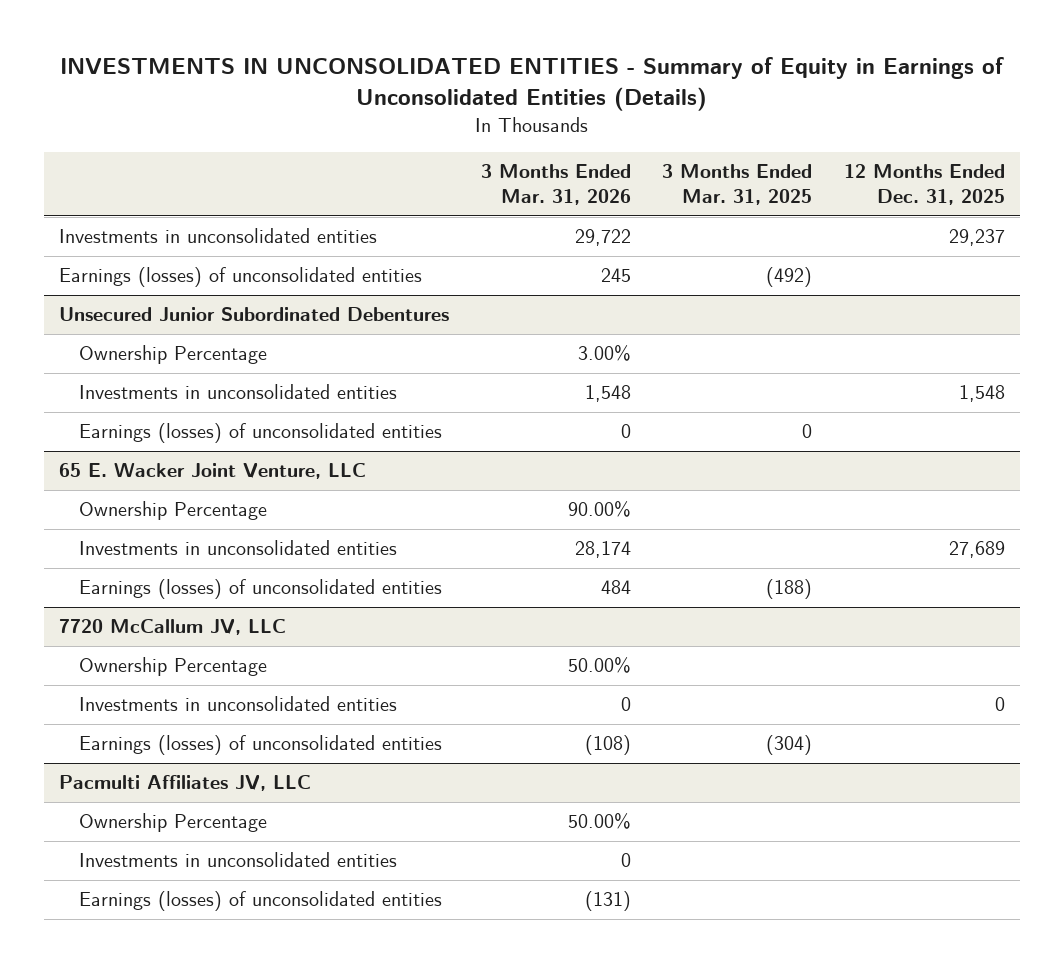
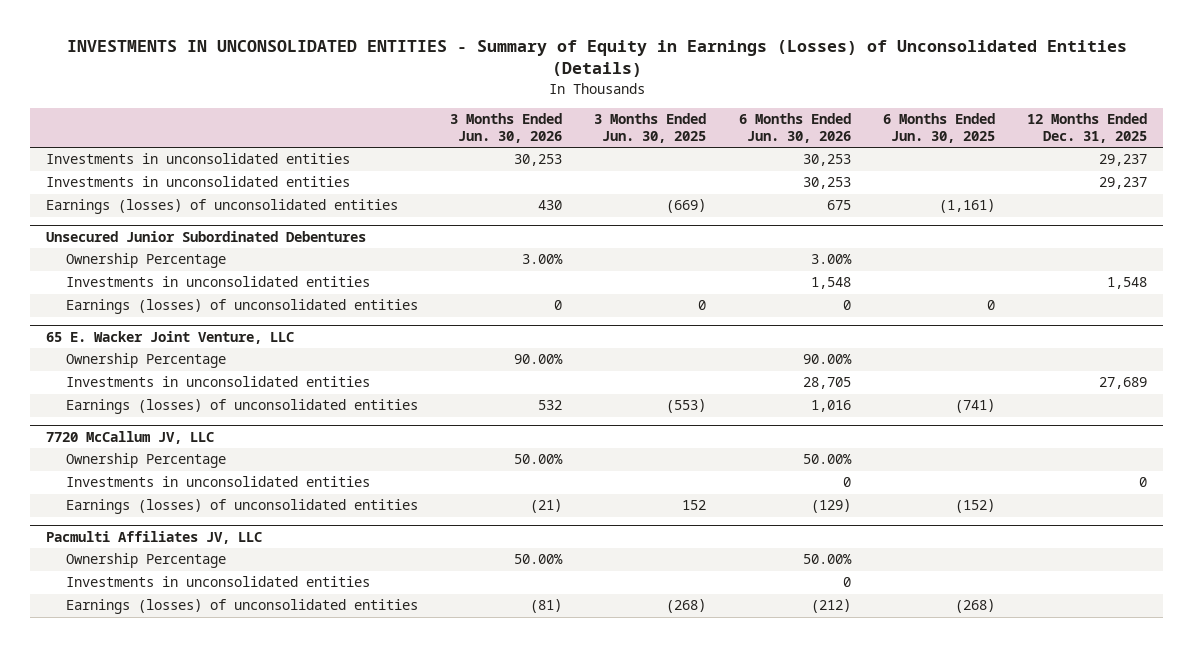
- INVESTMENTS IN UNCONSOLIDATED ENTITIES - Summary of Equity in Earnings of Unconsolidated Entities (Details)
+ INVESTMENTS IN UNCONSOLIDATED ENTITIES - Summary of Equity in Earnings (Losses) of Unconsolidated Entities (Details)
- | 3 Months Ended Mar. 31, 2026 | 3 Months Ended Mar. 31, 2025 | 12 Months Ended Dec. 31, 2025
+ | 3 Months Ended Jun. 30, 2026 | 3 Months Ended Jun. 30, 2025 | 6 Months Ended Jun. 30, 2026 | 6 Months Ended Jun. 30, 2025 | 12 Months Ended Dec. 31, 2025
+ Investments in unconsolidated entities | | | 30,253 | | 29,237

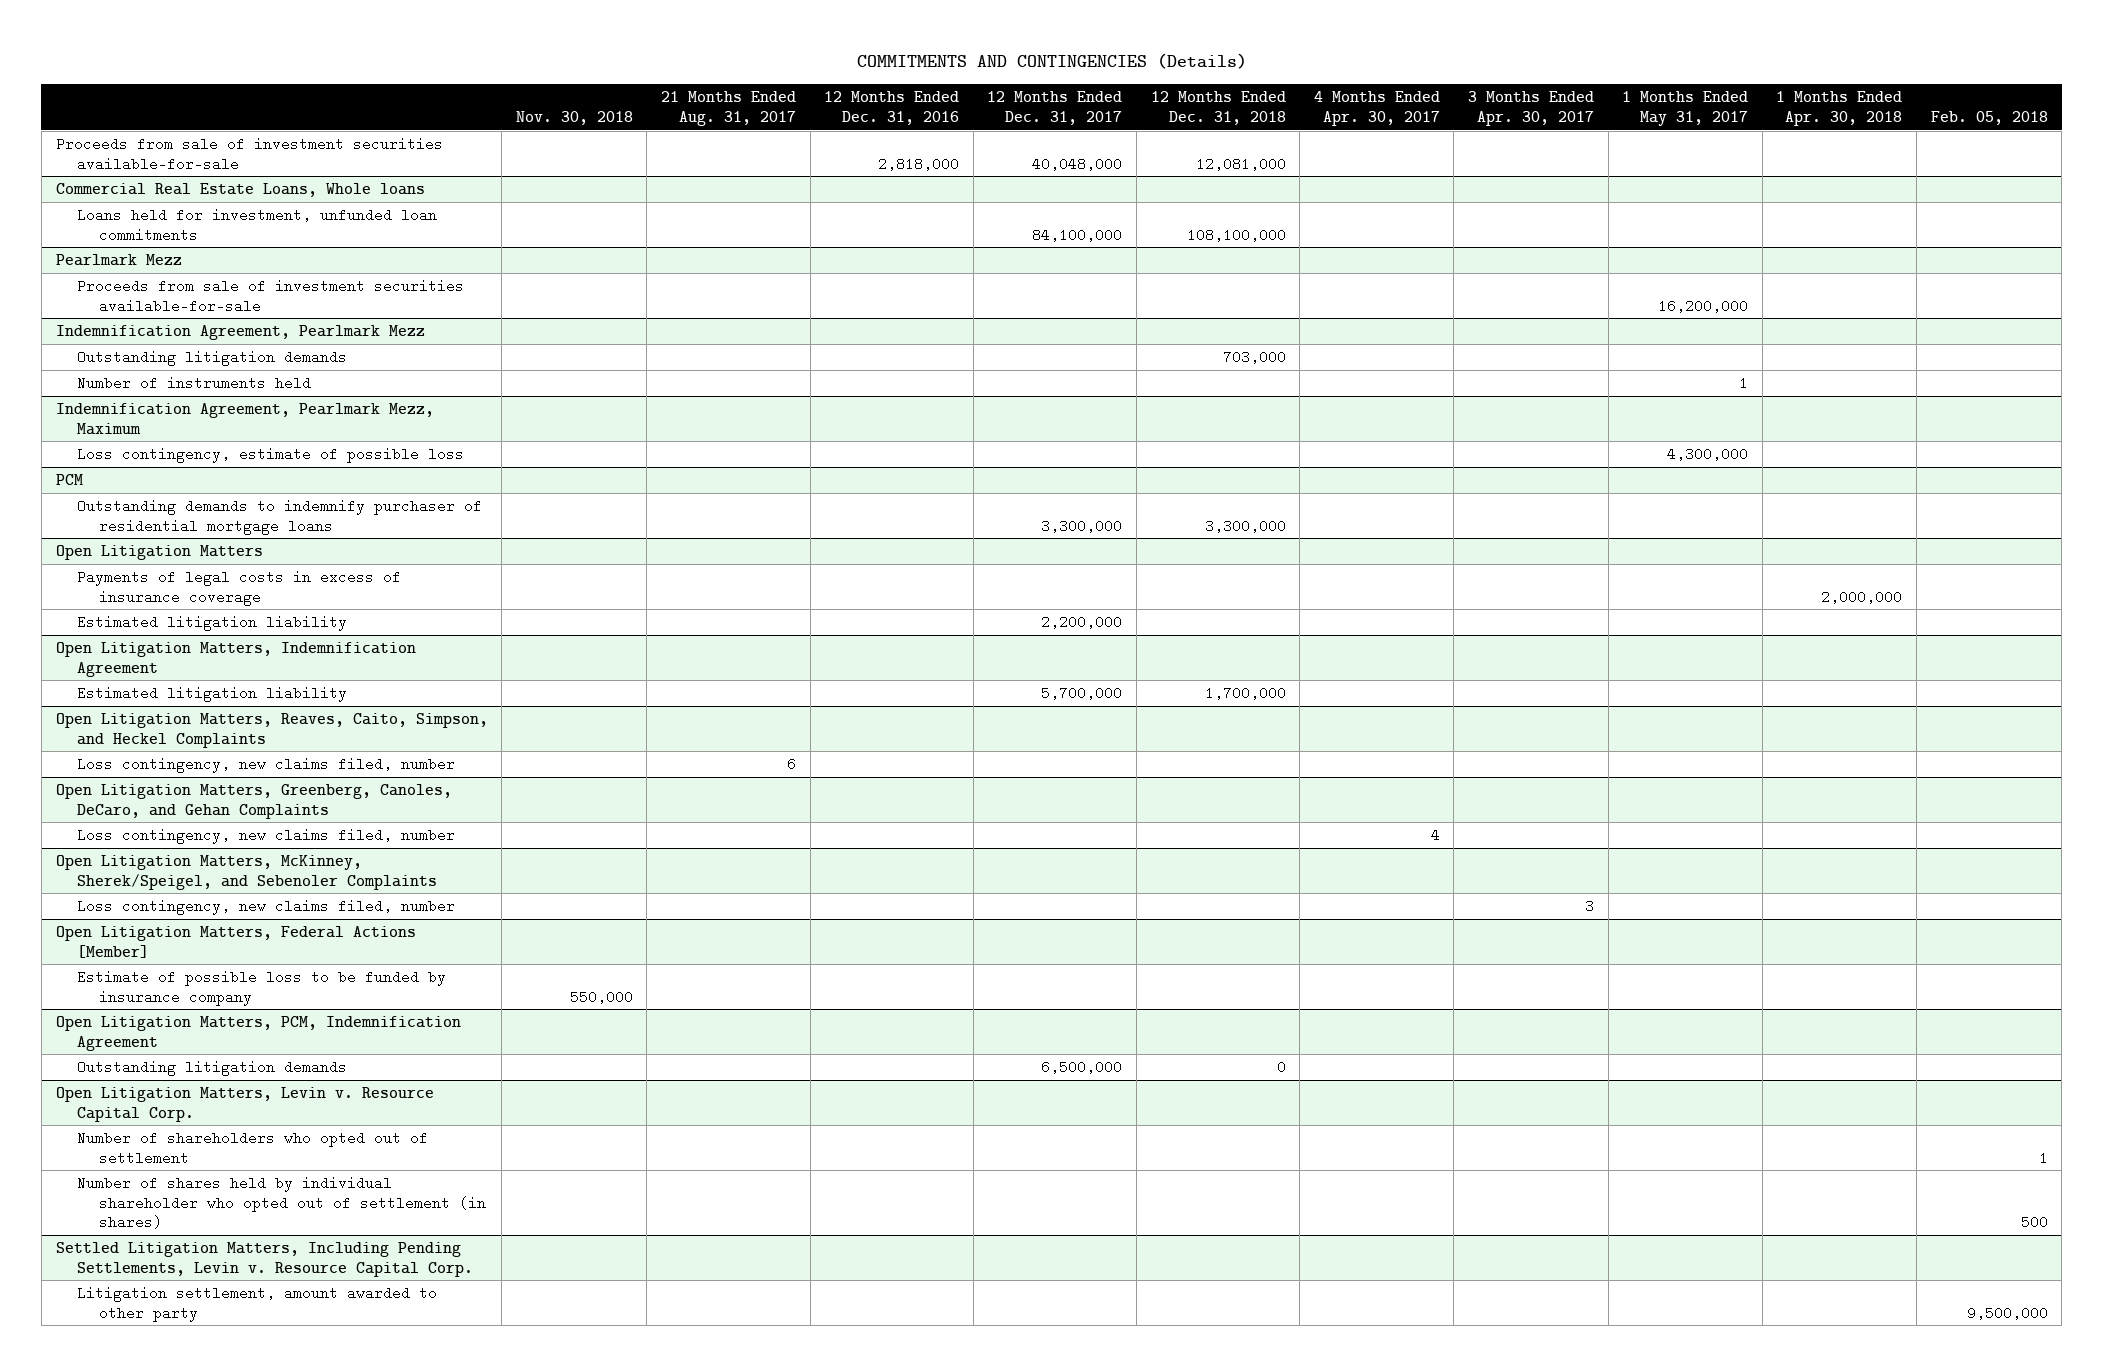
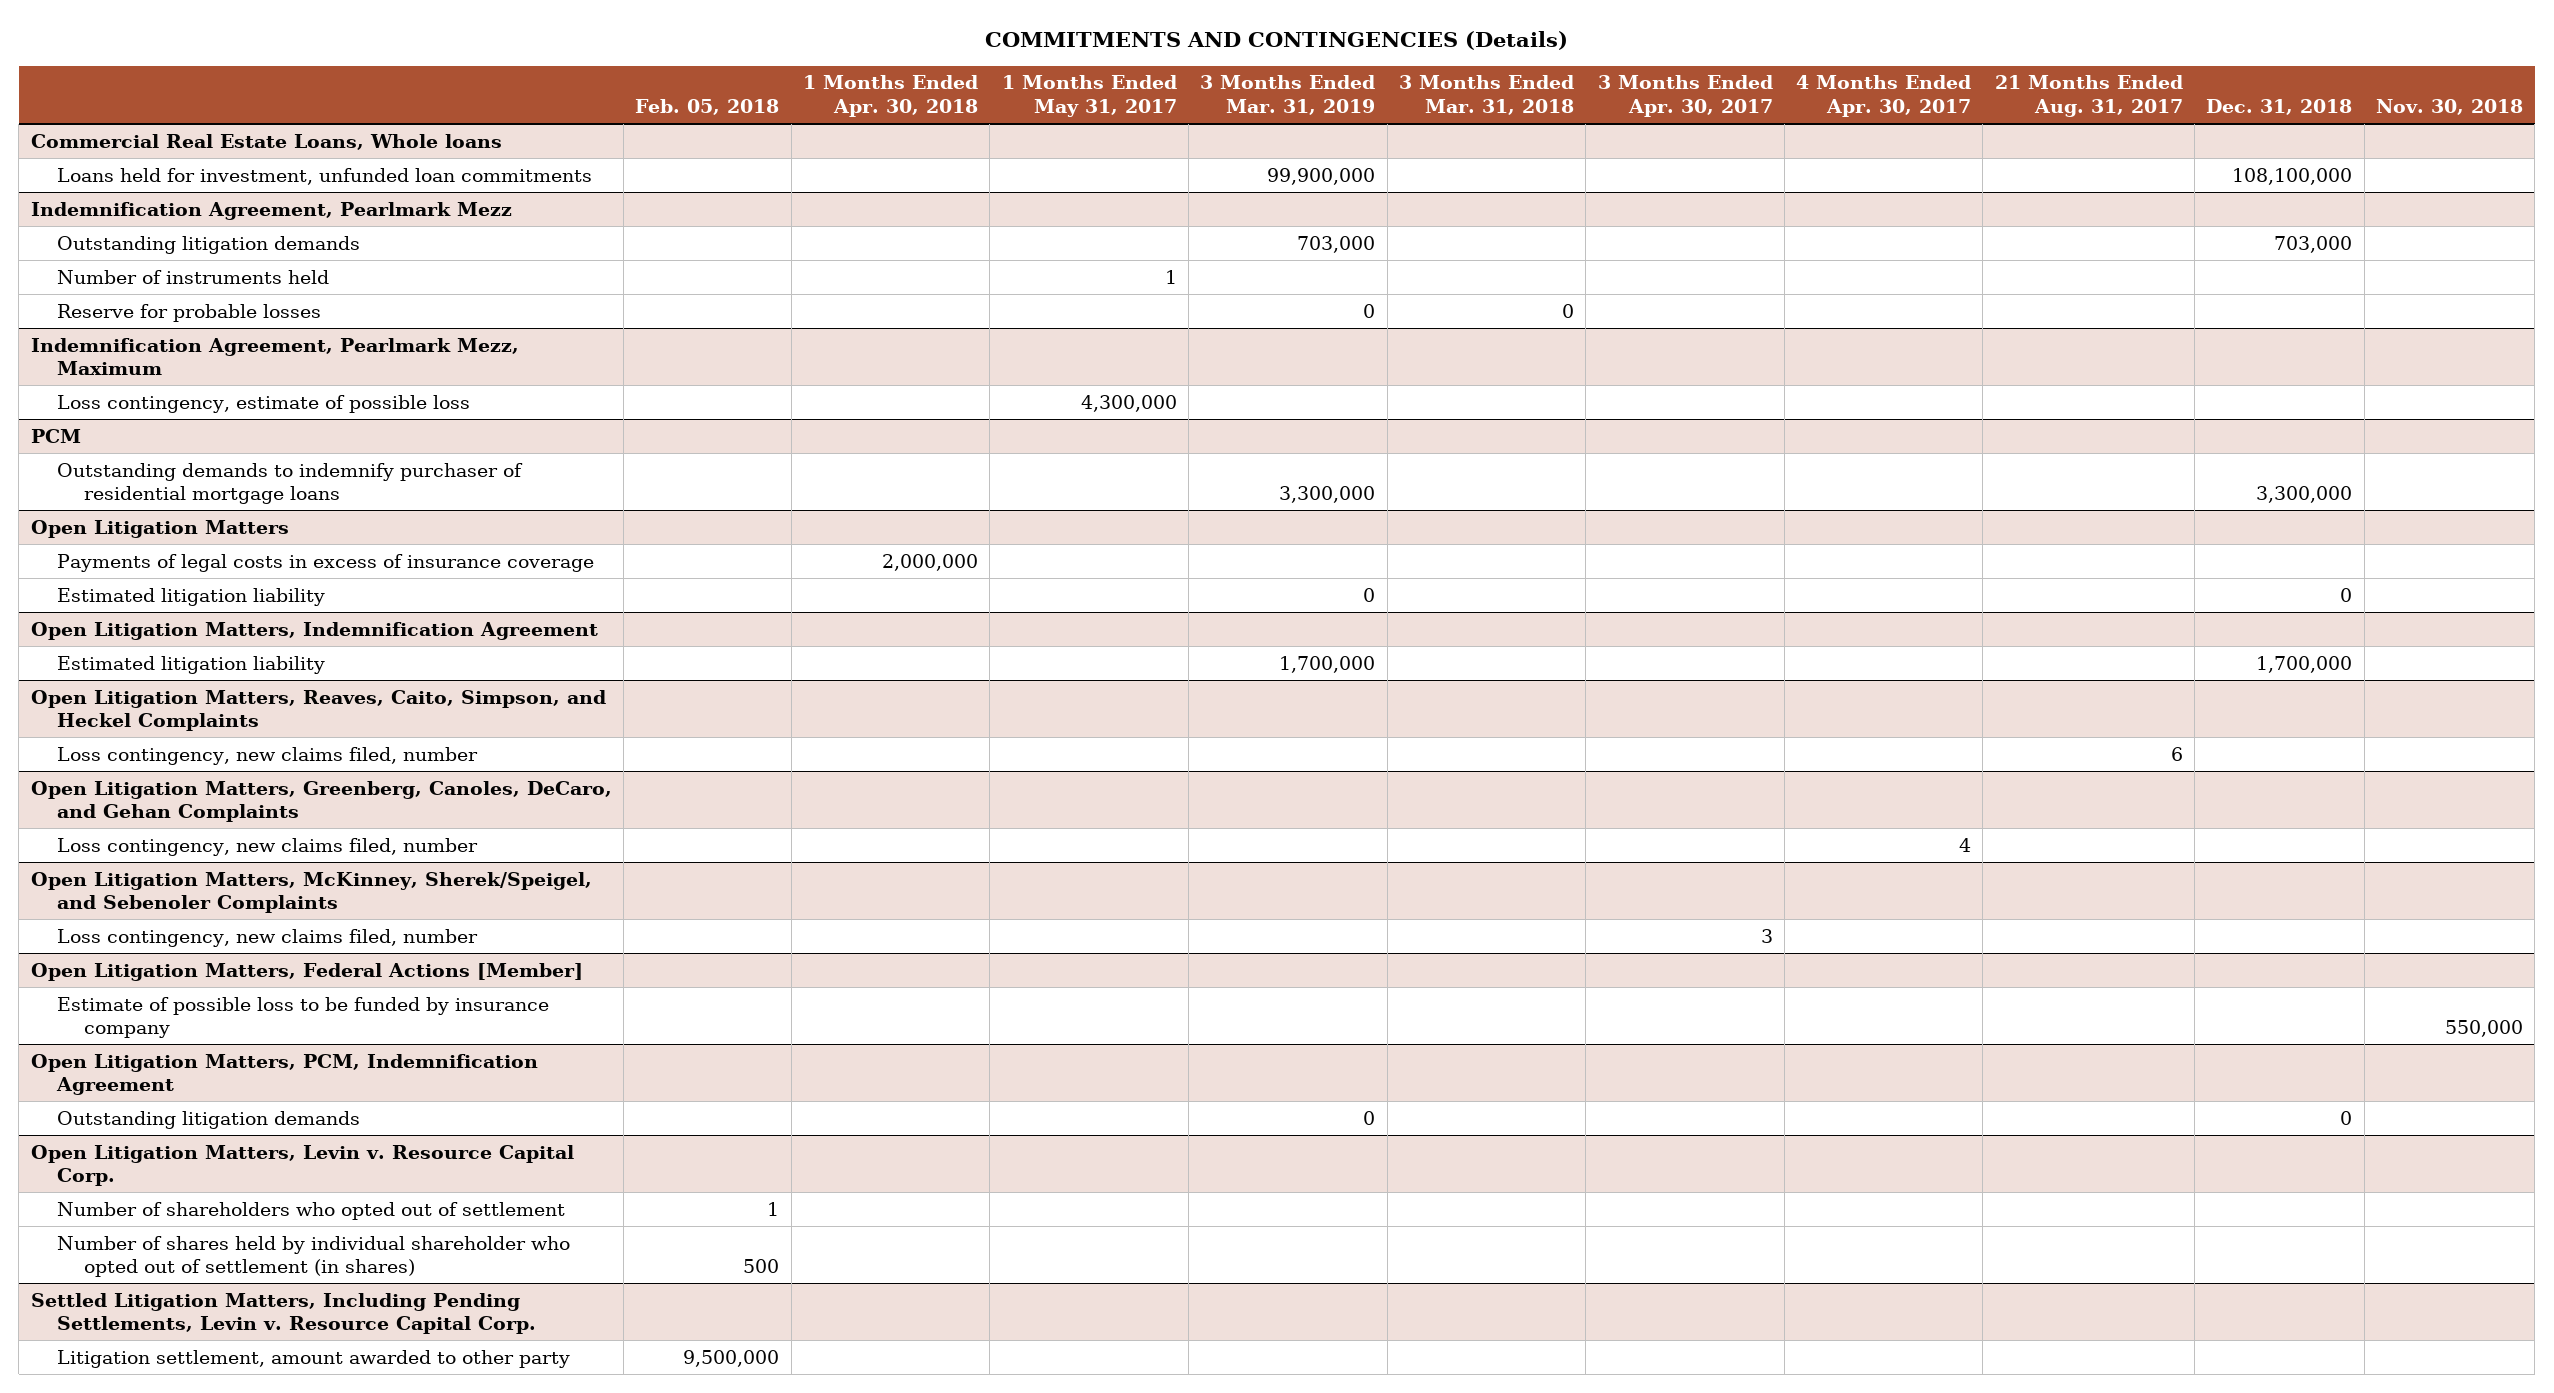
- | Nov. 30, 2018 | 21 Months Ended Aug. 31, 2017 | 12 Months Ended Dec. 31, 2016 | 12 Months Ended Dec. 31, 2017 | 12 Months Ended Dec. 31, 2018 | 4 Months Ended Apr. 30, 2017 | 3 Months Ended Apr. 30, 2017 | 1 Months Ended May 31, 2017 | 1 Months Ended Apr. 30, 2018 | Feb. 05, 2018
+ | Feb. 05, 2018 | 1 Months Ended Apr. 30, 2018 | 1 Months Ended May 31, 2017 | 3 Months Ended Mar. 31, 2019 | 3 Months Ended Mar. 31, 2018 | 3 Months Ended Apr. 30, 2017 | 4 Months Ended Apr. 30, 2017 | 21 Months Ended Aug. 31, 2017 | Dec. 31, 2018 | Nov. 30, 2018
- Proceeds from sale of investment securities available-for-sale | | | 2,818,000 | 40,048,000 | 12,081,000 | | | | |
- Pearlmark Mezz
- Proceeds from sale of investment securities available-for-sale | | | | | | | | 16,200,000 | |
@ Indemnification Agreement, Pearlmark Mezz
+ Reserve for probable losses | | | | 0 | 0 | | | | |

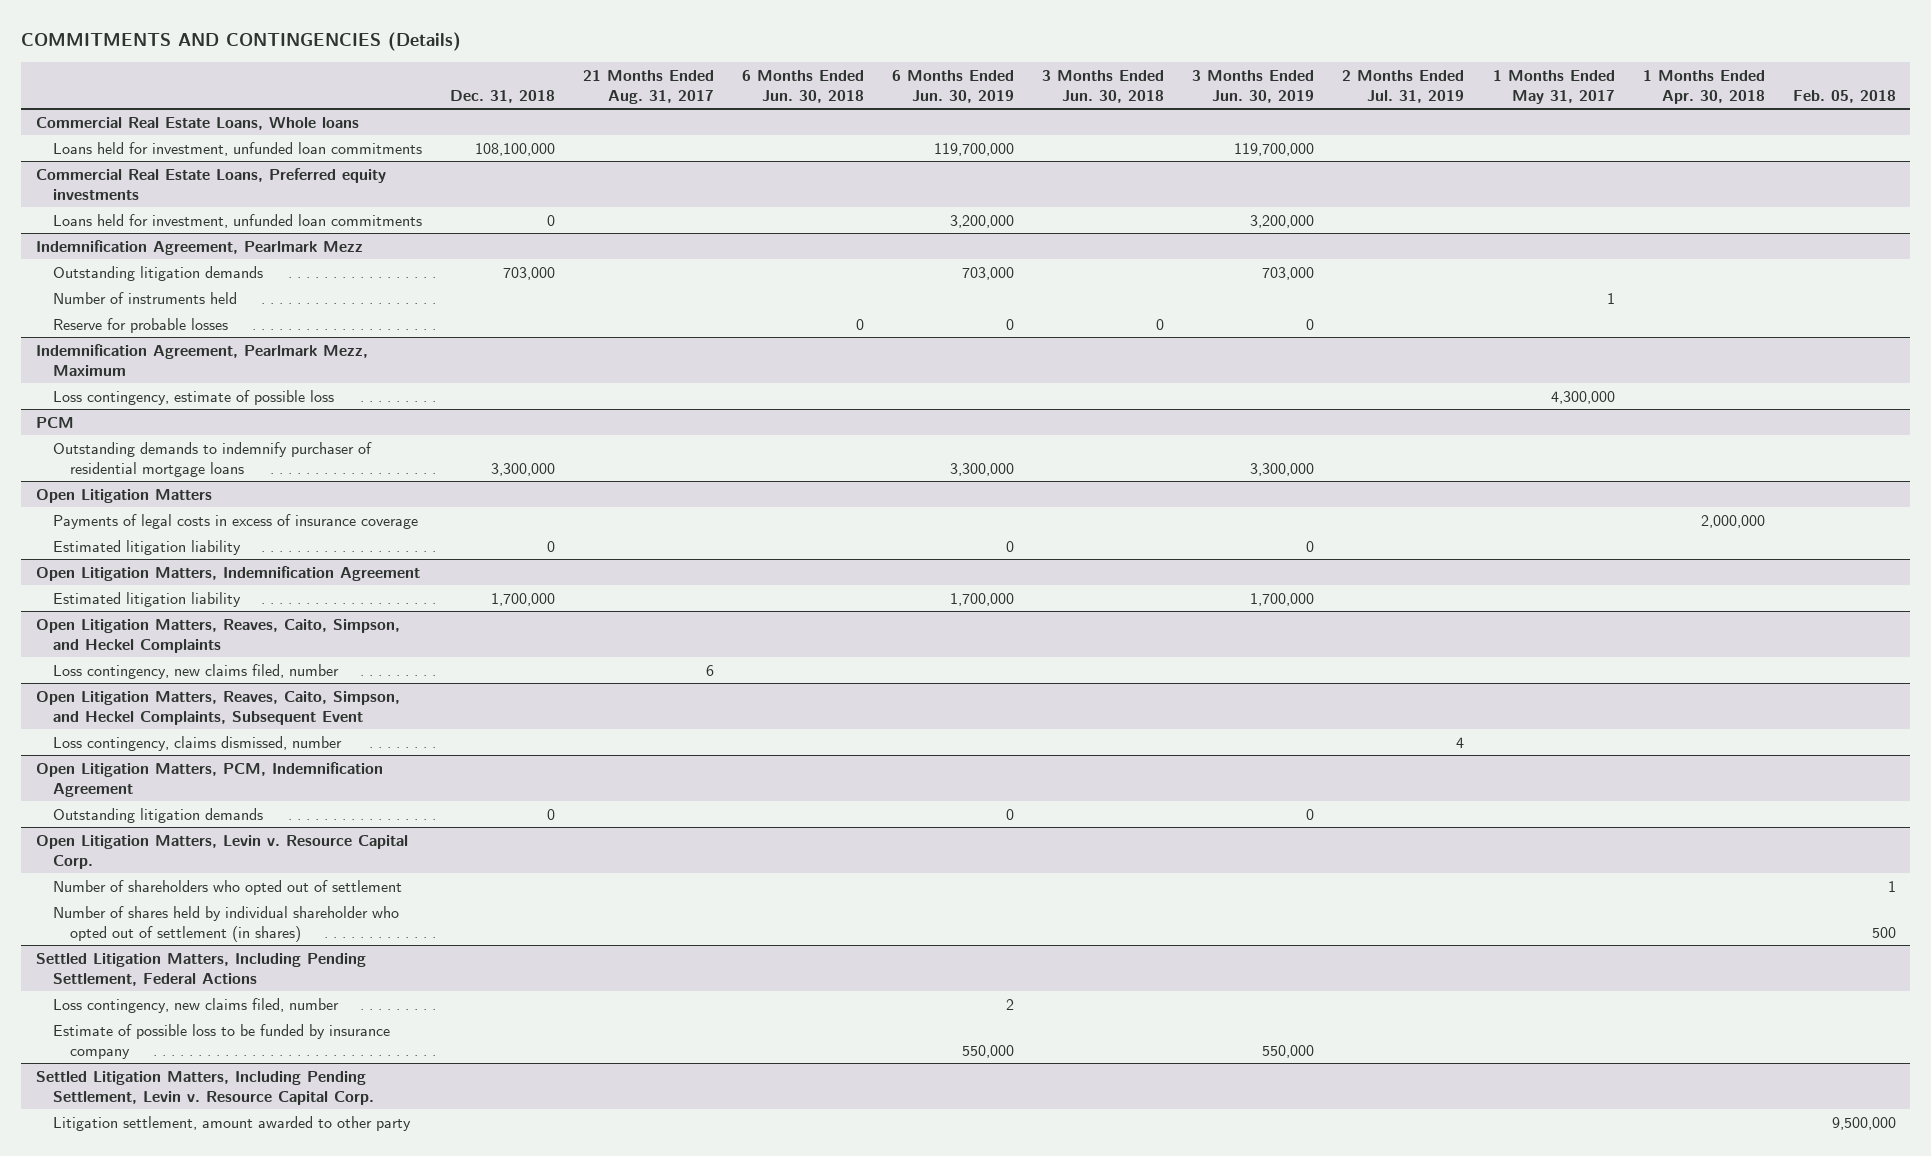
- | Feb. 05, 2018 | 1 Months Ended Apr. 30, 2018 | 1 Months Ended May 31, 2017 | 3 Months Ended Mar. 31, 2019 | 3 Months Ended Mar. 31, 2018 | 3 Months Ended Apr. 30, 2017 | 4 Months Ended Apr. 30, 2017 | 21 Months Ended Aug. 31, 2017 | Dec. 31, 2018 | Nov. 30, 2018
+ | Dec. 31, 2018 | 21 Months Ended Aug. 31, 2017 | 6 Months Ended Jun. 30, 2018 | 6 Months Ended Jun. 30, 2019 | 3 Months Ended Jun. 30, 2018 | 3 Months Ended Jun. 30, 2019 | 2 Months Ended Jul. 31, 2019 | 1 Months Ended May 31, 2017 | 1 Months Ended Apr. 30, 2018 | Feb. 05, 2018
+ Commercial Real Estate Loans, Preferred equity investments
+ Loans held for investment, unfunded loan commitments | 0 | | | 3,200,000 | | 3,200,000 | | | |
- Open Litigation Matters, Greenberg, Canoles, DeCaro, and Gehan Complaints
- Loss contingency, new claims filed, number | | | | | | | 4 | | |
- Open Litigation Matters, McKinney, Sherek/Speigel, and Sebenoler Complaints
- Loss contingency, new claims filed, number | | | | | | 3 | | | |
- Open Litigation Matters, Federal Actions [Member]
- Estimate of possible loss to be funded by insurance company | | | | | | | | | | 550,000
+ Open Litigation Matters, Reaves, Caito, Simpson, and Heckel Complaints, Subsequent Event
+ Loss contingency, claims dismissed, number | | | | | | | 4 | | |
- Settled Litigation Matters, Including Pending Settlements, Levin v. Resource Capital Corp.
+ Settled Litigation Matters, Including Pending Settlement, Federal Actions
+ Loss contingency, new claims filed, number | | | | 2 | | | | | |
+ Estimate of possible loss to be funded by insurance company | | | | 550,000 | | 550,000 | | | |
+ Settled Litigation Matters, Including Pending Settlement, Levin v. Resource Capital Corp.

